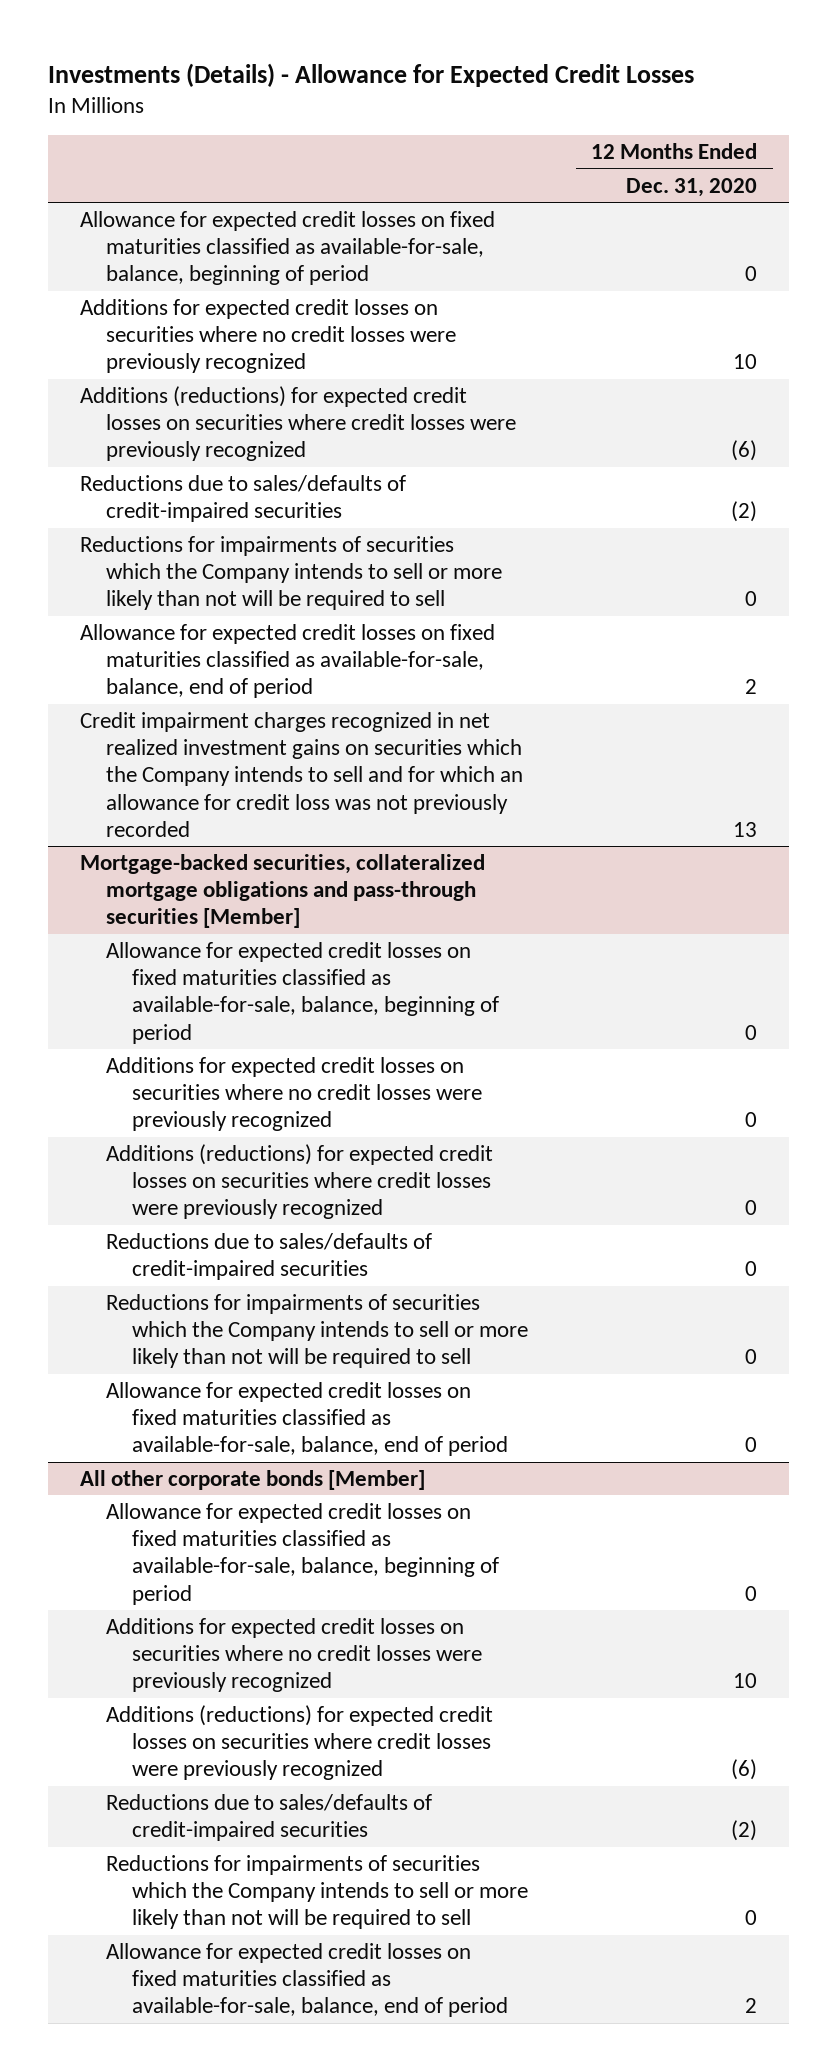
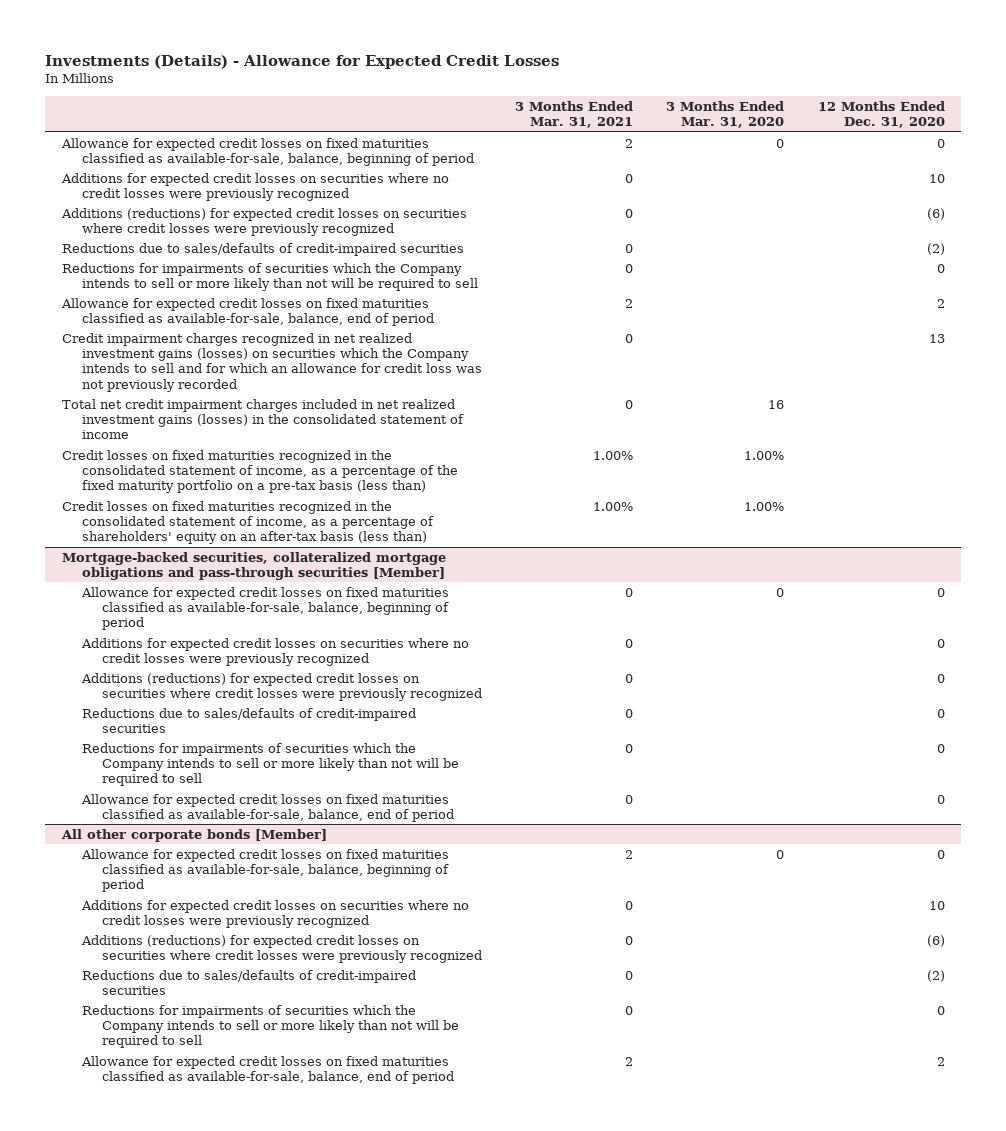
- | 12 Months Ended Dec. 31, 2020
+ | 3 Months Ended Mar. 31, 2021 | 3 Months Ended Mar. 31, 2020 | 12 Months Ended Dec. 31, 2020
- Credit impairment charges recognized in net realized investment gains on securities which the Company intends to sell and for which an allowance for credit loss was not previously recorded | 13
+ Credit impairment charges recognized in net realized investment gains (losses) on securities which the Company intends to sell and for which an allowance for credit loss was not previously recorded | 0 | | 13
+ Total net credit impairment charges included in net realized investment gains (losses) in the consolidated statement of income | 0 | 16 |
+ Credit losses on fixed maturities recognized in the consolidated statement of income, as a percentage of the fixed maturity portfolio on a pre-tax basis (less than) | 1.00% | 1.00% |
+ Credit losses on fixed maturities recognized in the consolidated statement of income, as a percentage of shareholders' equity on an after-tax basis (less than) | 1.00% | 1.00% |

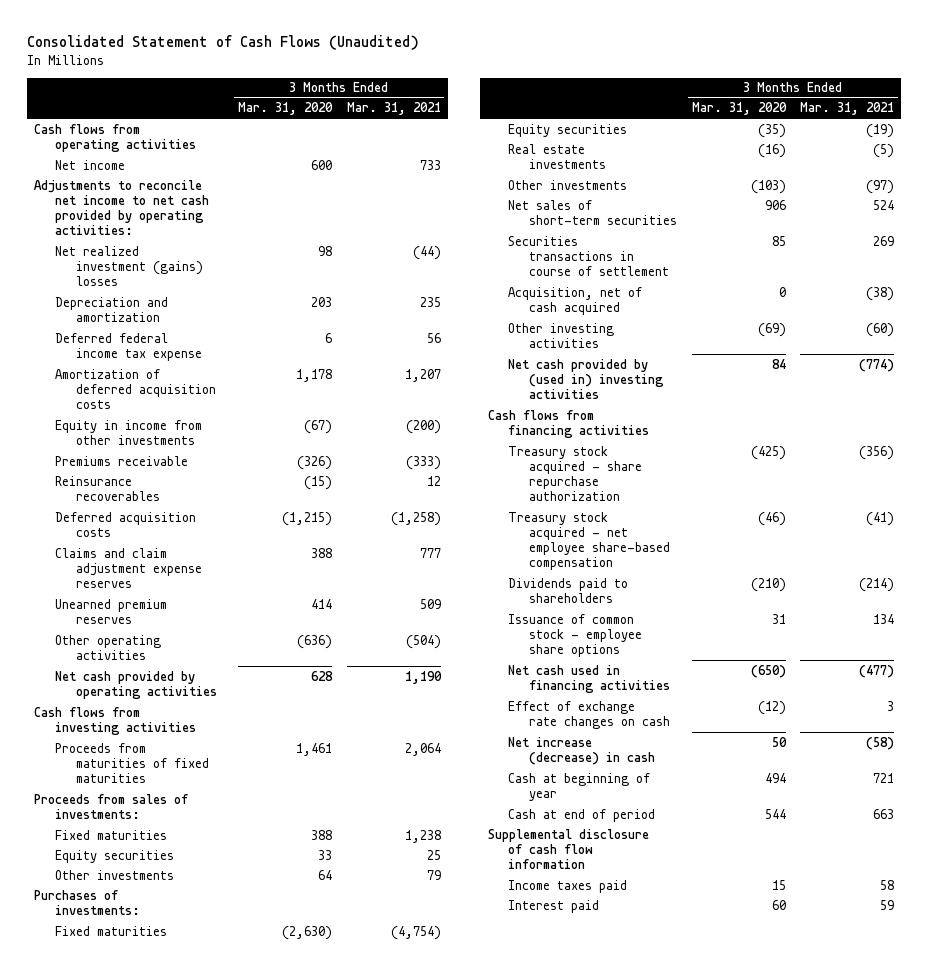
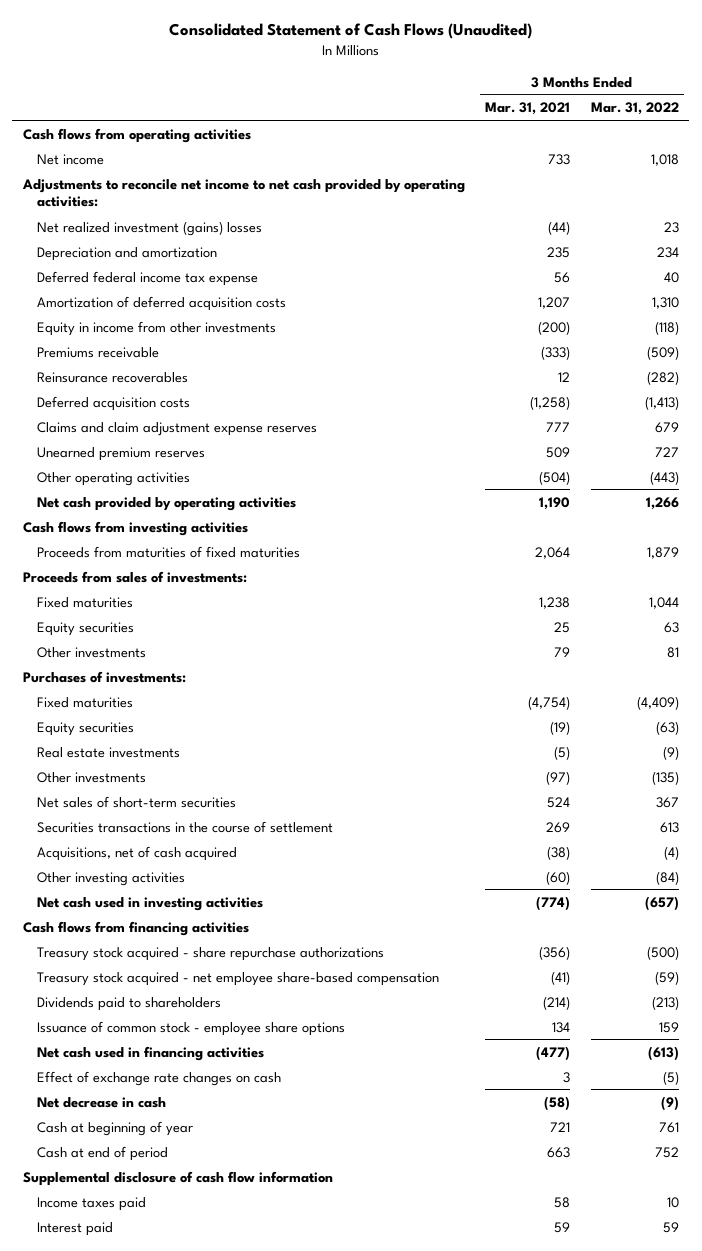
- | 3 Months Ended Mar. 31, 2020 | 3 Months Ended Mar. 31, 2021
+ | 3 Months Ended Mar. 31, 2021 | 3 Months Ended Mar. 31, 2022
- Securities transactions in course of settlement | 85 | 269
- Acquisition, net of cash acquired | 0 | (38)
+ Securities transactions in the course of settlement | 269 | 613
+ Acquisitions, net of cash acquired | (38) | (4)
- Net cash provided by (used in) investing activities | 84 | (774)
+ Net cash used in investing activities | (774) | (657)
- Treasury stock acquired - share repurchase authorization | (425) | (356)
+ Treasury stock acquired - share repurchase authorizations | (356) | (500)
- Net increase (decrease) in cash | 50 | (58)
+ Net decrease in cash | (58) | (9)

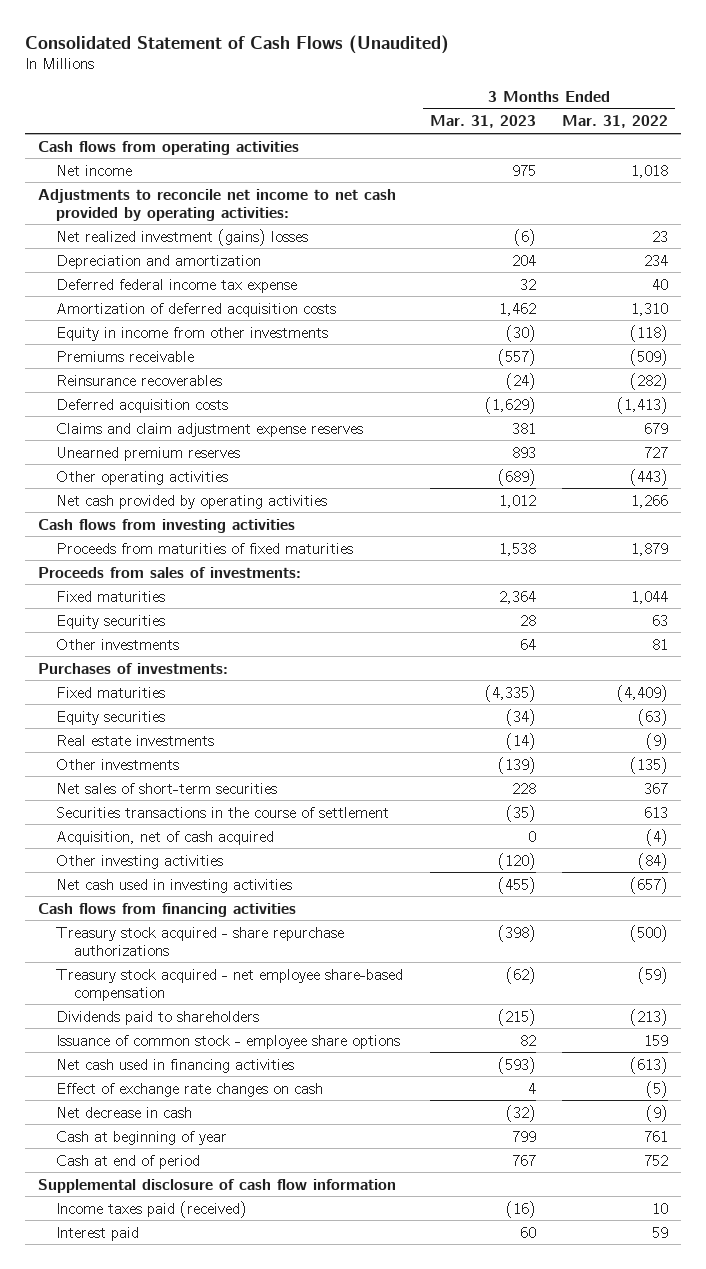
- | 3 Months Ended Mar. 31, 2021 | 3 Months Ended Mar. 31, 2022
+ | 3 Months Ended Mar. 31, 2023 | 3 Months Ended Mar. 31, 2022
- Acquisitions, net of cash acquired | (38) | (4)
+ Acquisition, net of cash acquired | 0 | (4)
- Income taxes paid | 58 | 10
+ Income taxes paid (received) | (16) | 10

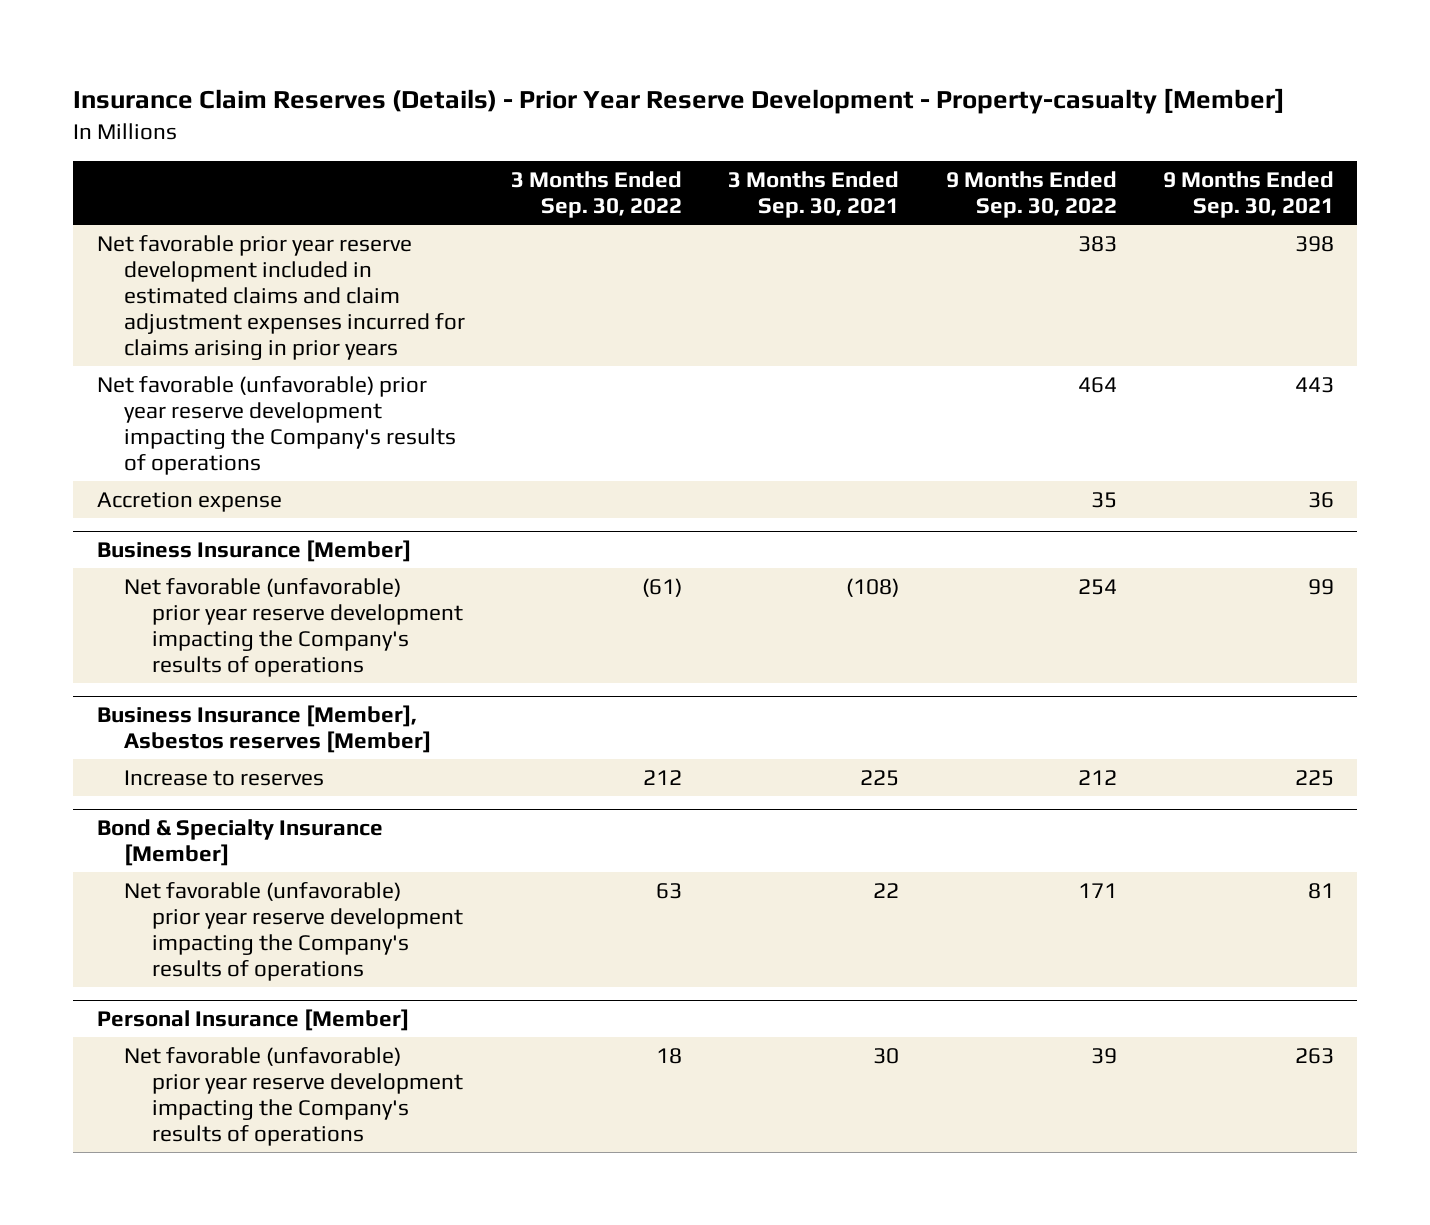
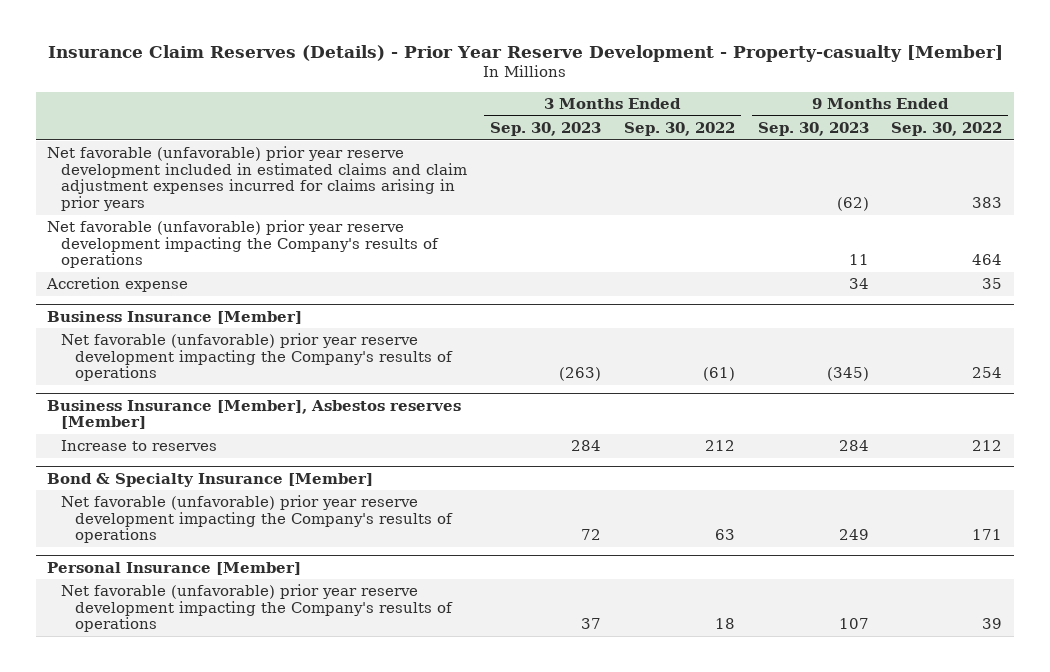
- | 3 Months Ended Sep. 30, 2022 | 3 Months Ended Sep. 30, 2021 | 9 Months Ended Sep. 30, 2022 | 9 Months Ended Sep. 30, 2021
+ | 3 Months Ended Sep. 30, 2023 | 3 Months Ended Sep. 30, 2022 | 9 Months Ended Sep. 30, 2023 | 9 Months Ended Sep. 30, 2022
- Net favorable prior year reserve development included in estimated claims and claim adjustment expenses incurred for claims arising in prior years | | | 383 | 398
+ Net favorable (unfavorable) prior year reserve development included in estimated claims and claim adjustment expenses incurred for claims arising in prior years | | | (62) | 383

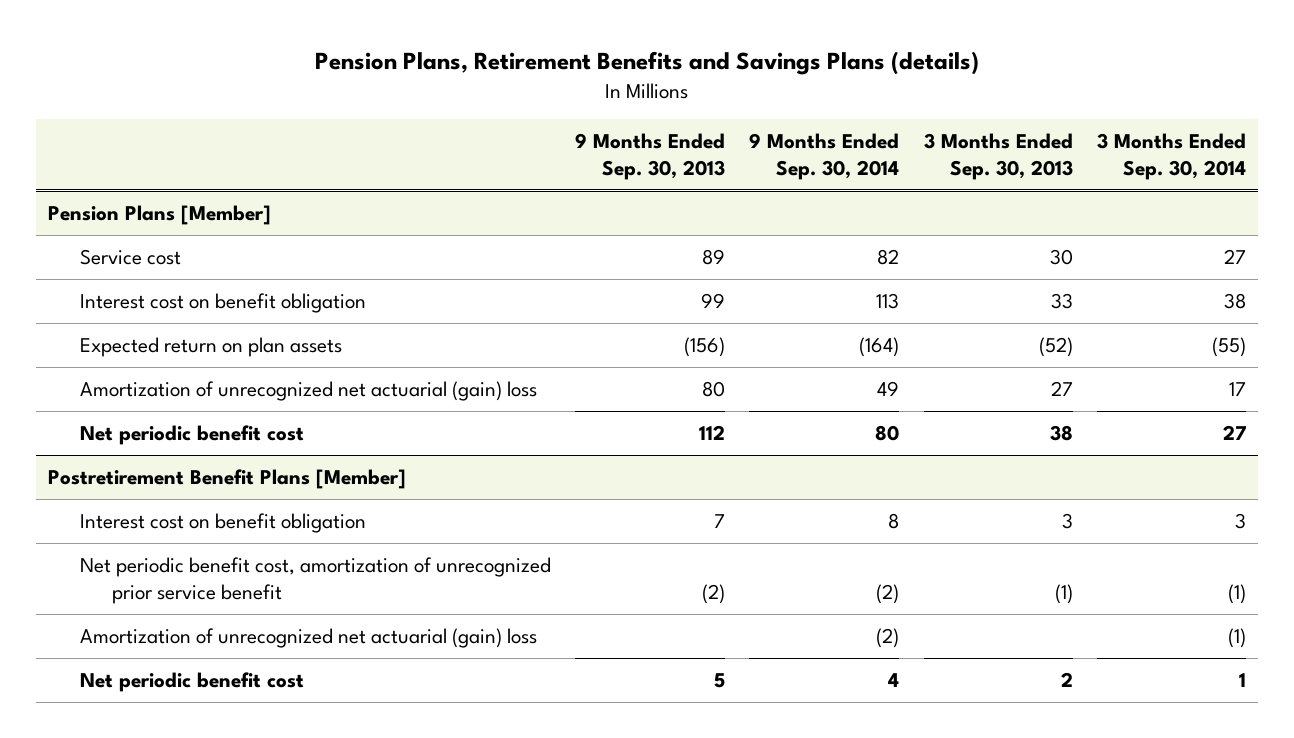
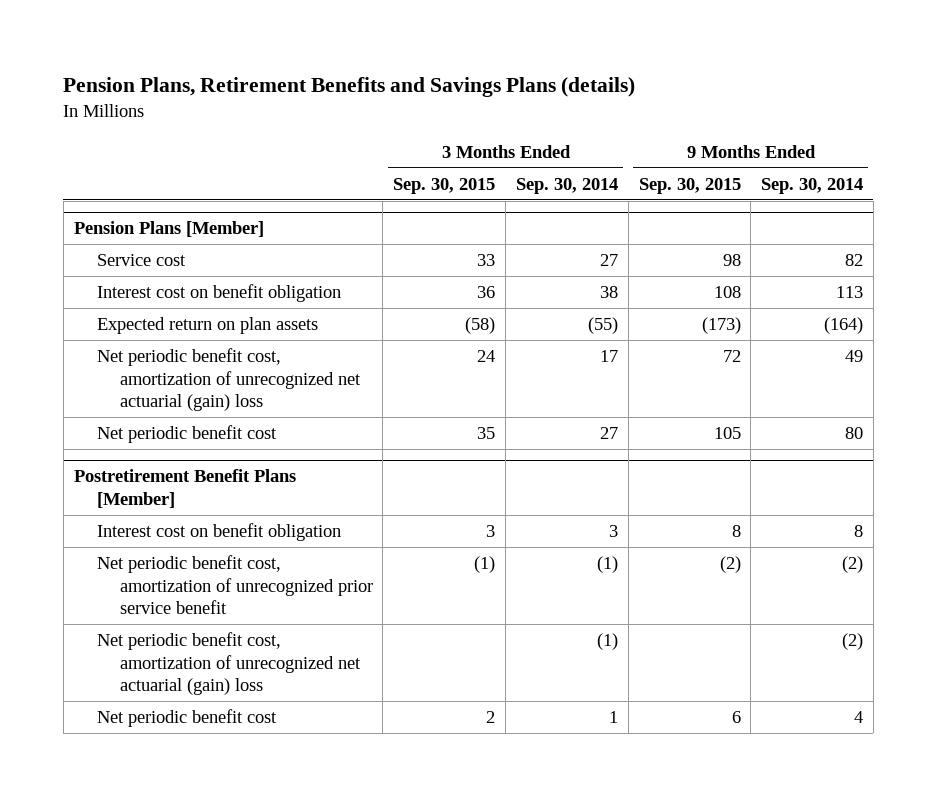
- | 9 Months Ended Sep. 30, 2013 | 9 Months Ended Sep. 30, 2014 | 3 Months Ended Sep. 30, 2013 | 3 Months Ended Sep. 30, 2014
+ | 3 Months Ended Sep. 30, 2015 | 3 Months Ended Sep. 30, 2014 | 9 Months Ended Sep. 30, 2015 | 9 Months Ended Sep. 30, 2014
@ Pension Plans [Member]
- Amortization of unrecognized net actuarial (gain) loss | 80 | 49 | 27 | 17
+ Net periodic benefit cost, amortization of unrecognized net actuarial (gain) loss | 24 | 17 | 72 | 49
@ Postretirement Benefit Plans [Member]
- Amortization of unrecognized net actuarial (gain) loss | | (2) | | (1)
+ Net periodic benefit cost, amortization of unrecognized net actuarial (gain) loss | | (1) | | (2)

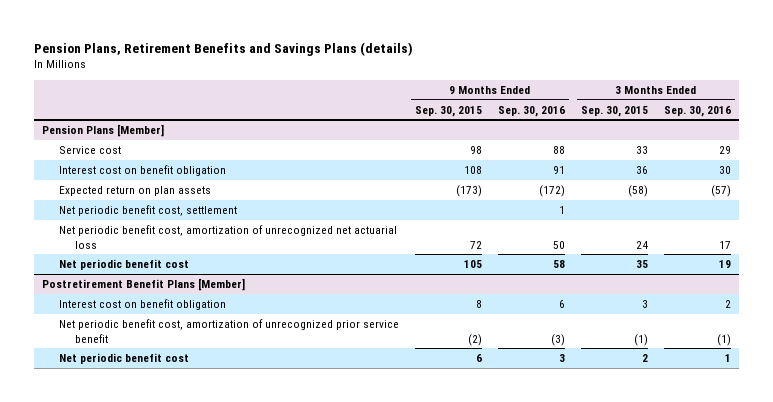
- | 3 Months Ended Sep. 30, 2015 | 3 Months Ended Sep. 30, 2014 | 9 Months Ended Sep. 30, 2015 | 9 Months Ended Sep. 30, 2014
+ | 9 Months Ended Sep. 30, 2015 | 9 Months Ended Sep. 30, 2016 | 3 Months Ended Sep. 30, 2015 | 3 Months Ended Sep. 30, 2016
@ Pension Plans [Member]
- Net periodic benefit cost, amortization of unrecognized net actuarial (gain) loss | 24 | 17 | 72 | 49
+ Net periodic benefit cost, settlement | | 1 | |
+ Net periodic benefit cost, amortization of unrecognized net actuarial loss | 72 | 50 | 24 | 17
@ Postretirement Benefit Plans [Member]
- Net periodic benefit cost, amortization of unrecognized net actuarial (gain) loss | | (1) | | (2)

